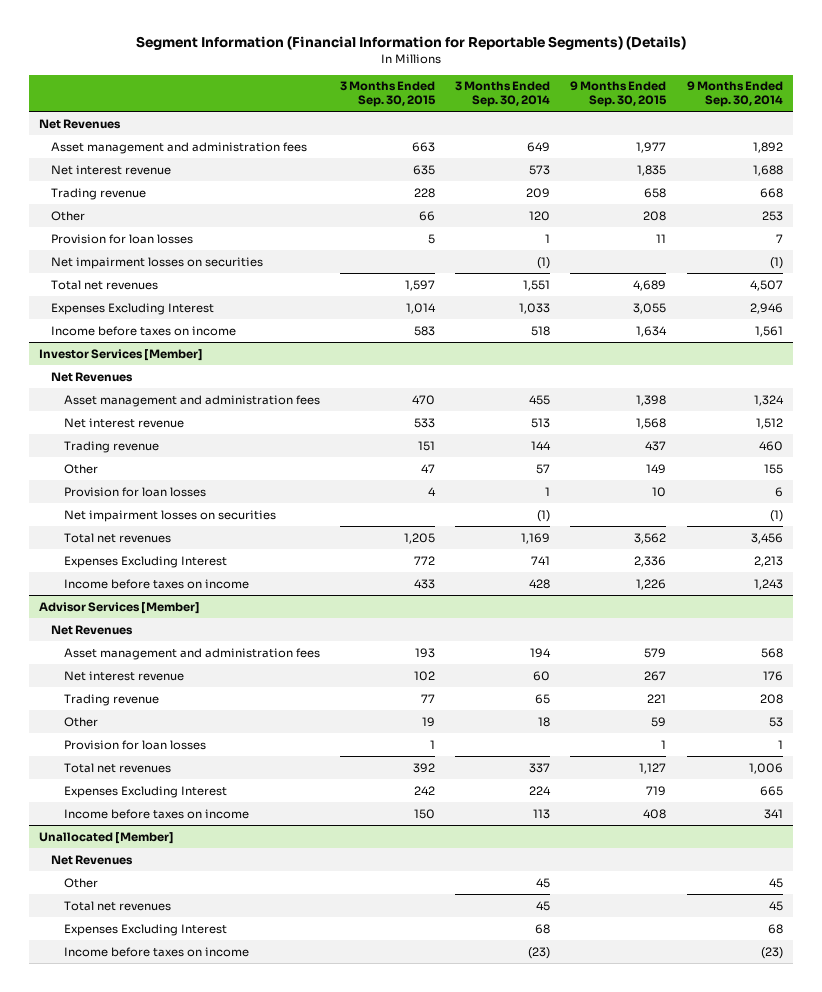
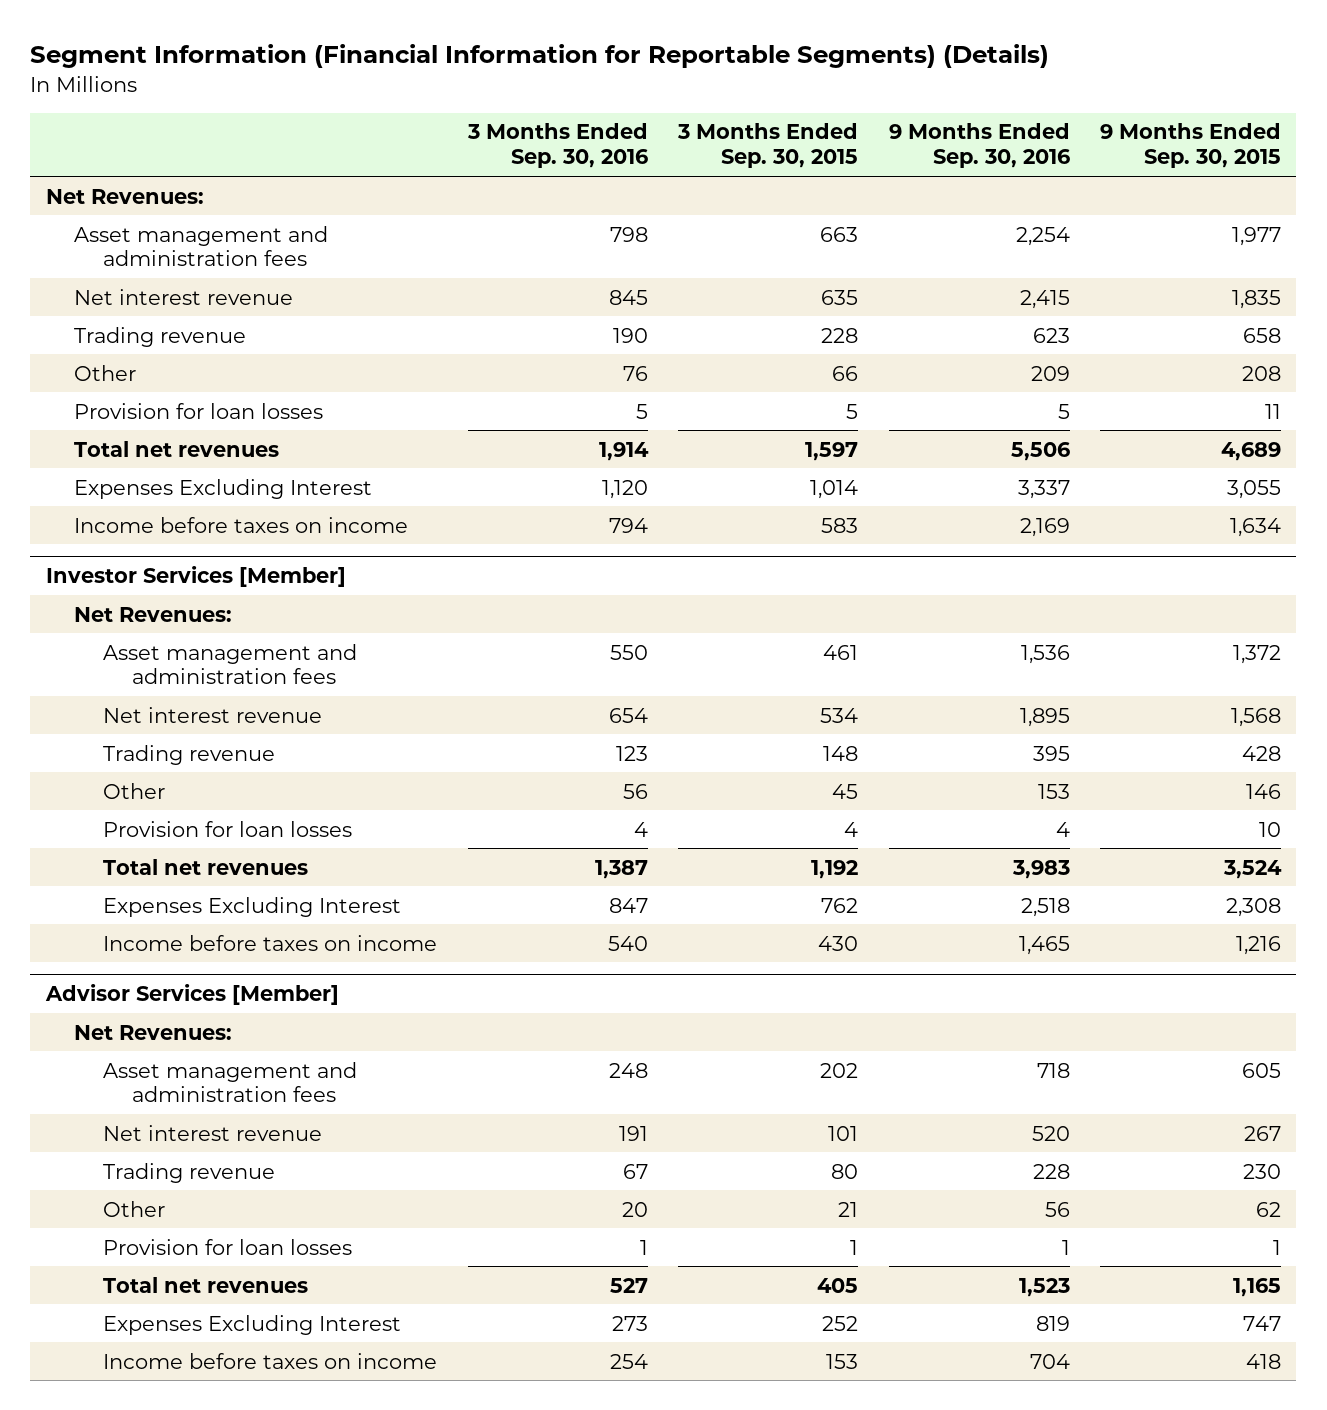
- | 3 Months Ended Sep. 30, 2015 | 3 Months Ended Sep. 30, 2014 | 9 Months Ended Sep. 30, 2015 | 9 Months Ended Sep. 30, 2014
+ | 3 Months Ended Sep. 30, 2016 | 3 Months Ended Sep. 30, 2015 | 9 Months Ended Sep. 30, 2016 | 9 Months Ended Sep. 30, 2015
- Net Revenues
+ Net Revenues:
- Net impairment losses on securities | | (1) | | (1)
@ Investor Services [Member]
- Net Revenues
- Asset management and administration fees | 470 | 455 | 1,398 | 1,324
- Net interest revenue | 533 | 513 | 1,568 | 1,512
- Trading revenue | 151 | 144 | 437 | 460
- Other | 47 | 57 | 149 | 155
+ Net Revenues:
+ Asset management and administration fees | 550 | 461 | 1,536 | 1,372
+ Net interest revenue | 654 | 534 | 1,895 | 1,568
+ Trading revenue | 123 | 148 | 395 | 428
+ Other | 56 | 45 | 153 | 146
- Net impairment losses on securities | | (1) | | (1)
- Total net revenues | 1,205 | 1,169 | 3,562 | 3,456
- Expenses Excluding Interest | 772 | 741 | 2,336 | 2,213
- Income before taxes on income | 433 | 428 | 1,226 | 1,243
+ Total net revenues | 1,387 | 1,192 | 3,983 | 3,524
+ Expenses Excluding Interest | 847 | 762 | 2,518 | 2,308
+ Income before taxes on income | 540 | 430 | 1,465 | 1,216
@ Advisor Services [Member]
- Net Revenues
- Asset management and administration fees | 193 | 194 | 579 | 568
- Net interest revenue | 102 | 60 | 267 | 176
- Trading revenue | 77 | 65 | 221 | 208
- Other | 19 | 18 | 59 | 53
+ Net Revenues:
+ Asset management and administration fees | 248 | 202 | 718 | 605
+ Net interest revenue | 191 | 101 | 520 | 267
+ Trading revenue | 67 | 80 | 228 | 230
+ Other | 20 | 21 | 56 | 62
- Total net revenues | 392 | 337 | 1,127 | 1,006
- Expenses Excluding Interest | 242 | 224 | 719 | 665
- Income before taxes on income | 150 | 113 | 408 | 341
- Unallocated [Member]
- Net Revenues
- Other | | 45 | | 45
- Total net revenues | | 45 | | 45
- Expenses Excluding Interest | | 68 | | 68
- Income before taxes on income | | (23) | | (23)
@ Advisor Services [Member]
+ Total net revenues | 527 | 405 | 1,523 | 1,165
+ Expenses Excluding Interest | 273 | 252 | 819 | 747
+ Income before taxes on income | 254 | 153 | 704 | 418

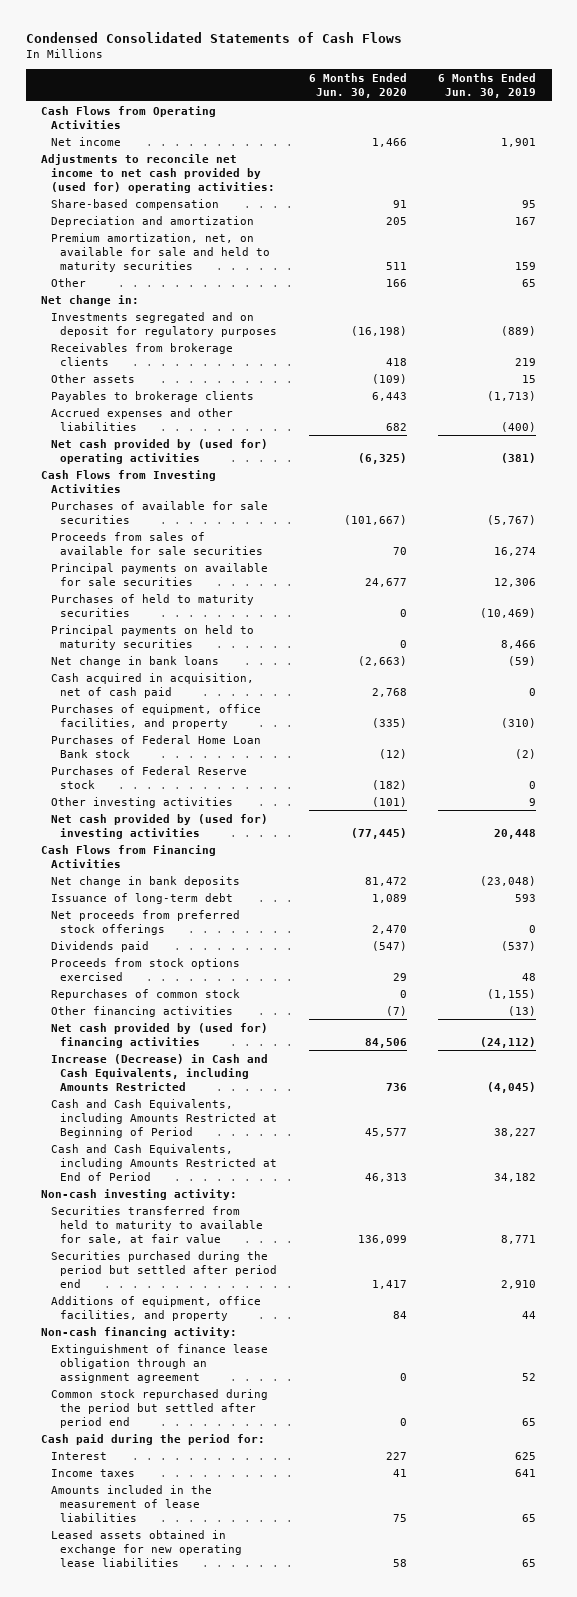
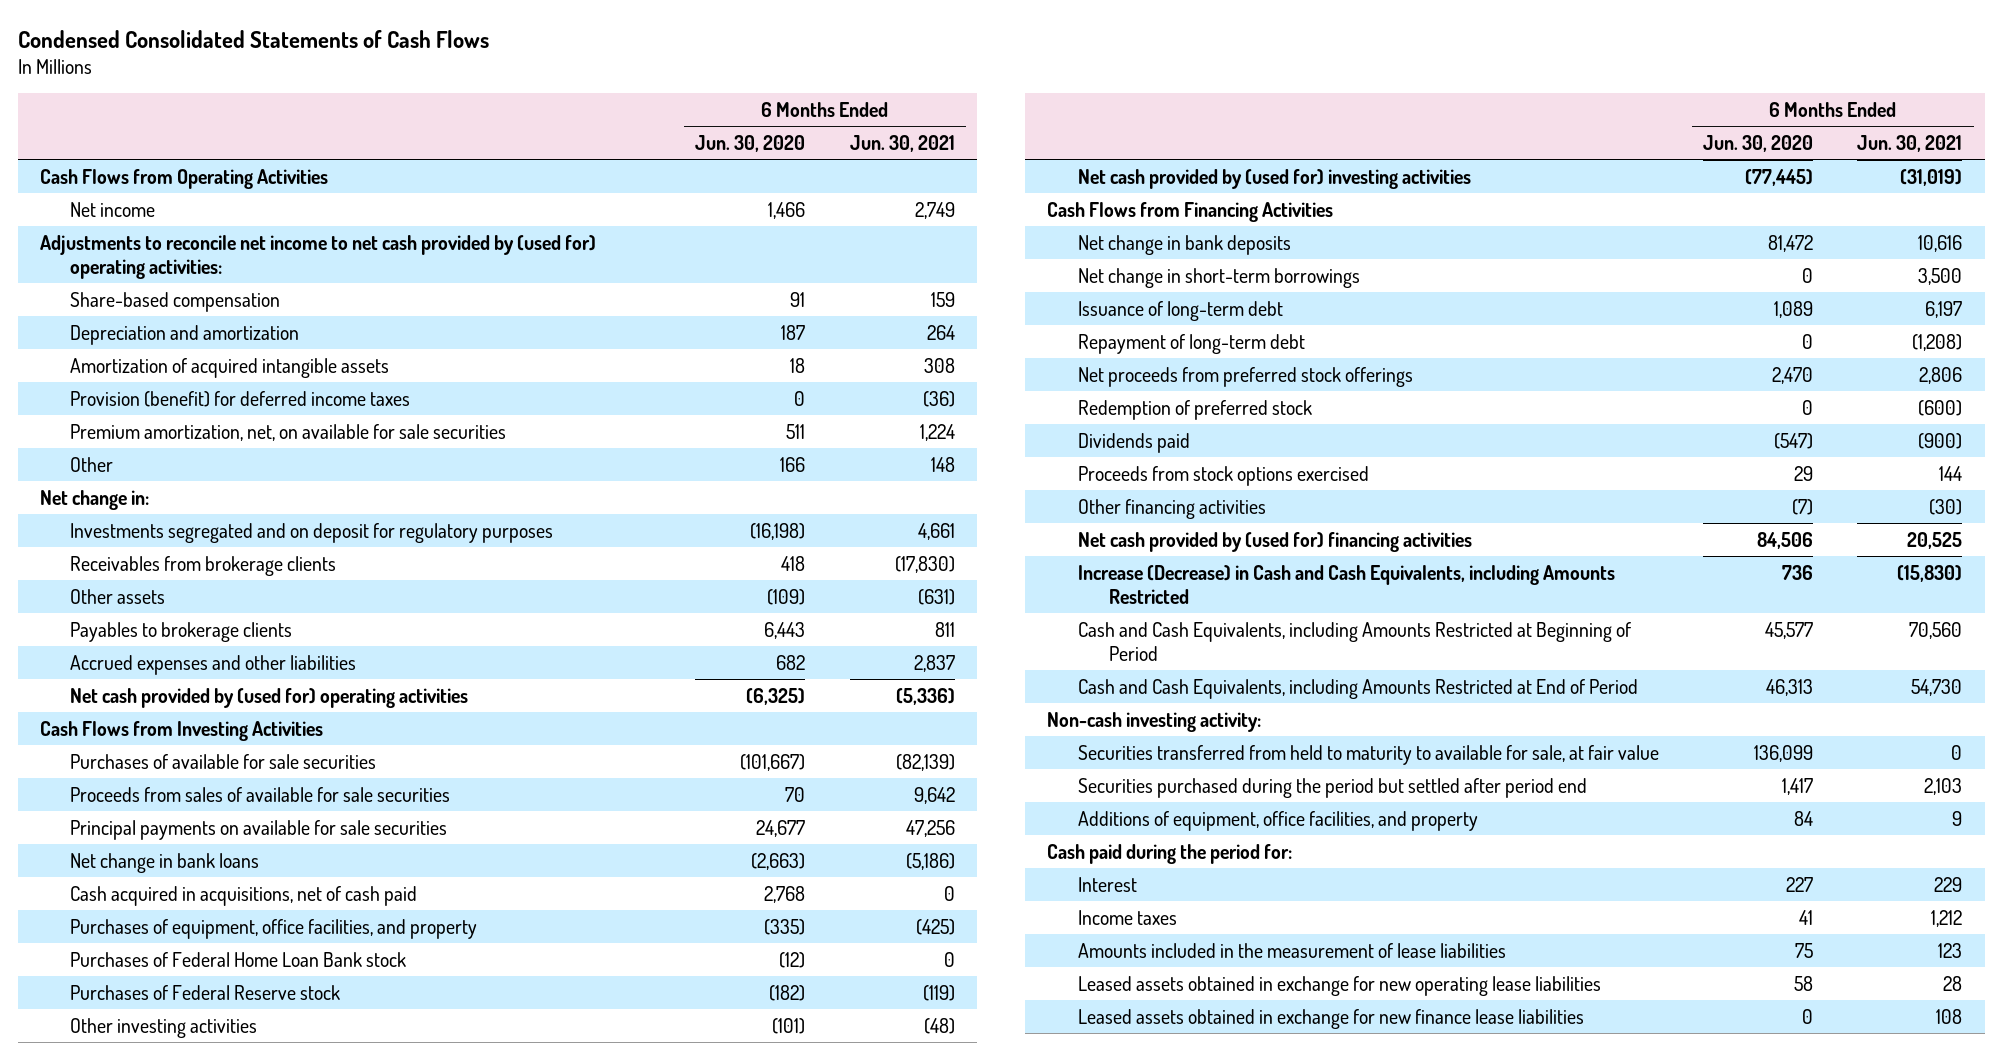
- | 6 Months Ended Jun. 30, 2020 | 6 Months Ended Jun. 30, 2019
+ | 6 Months Ended Jun. 30, 2020 | 6 Months Ended Jun. 30, 2021
- Depreciation and amortization | 205 | 167
- Premium amortization, net, on available for sale and held to maturity securities | 511 | 159
+ Depreciation and amortization | 187 | 264
+ Amortization of acquired intangible assets | 18 | 308
+ Provision (benefit) for deferred income taxes | 0 | (36)
+ Premium amortization, net, on available for sale securities | 511 | 1,224
- Purchases of held to maturity securities | 0 | (10,469)
- Principal payments on held to maturity securities | 0 | 8,466
- Cash acquired in acquisition, net of cash paid | 2,768 | 0
+ Cash acquired in acquisitions, net of cash paid | 2,768 | 0
+ Net change in short-term borrowings | 0 | 3,500
+ Repayment of long-term debt | 0 | (1,208)
+ Redemption of preferred stock | 0 | (600)
- Repurchases of common stock | 0 | (1,155)
- Non-cash financing activity:
- Extinguishment of finance lease obligation through an assignment agreement | 0 | 52
- Common stock repurchased during the period but settled after period end | 0 | 65
+ Leased assets obtained in exchange for new finance lease liabilities | 0 | 108

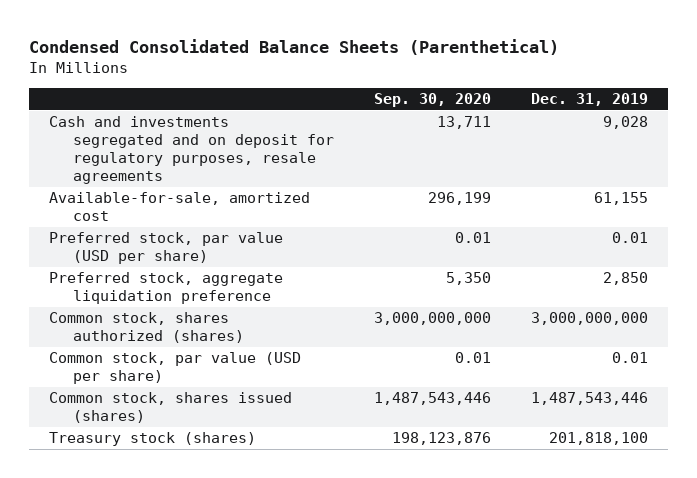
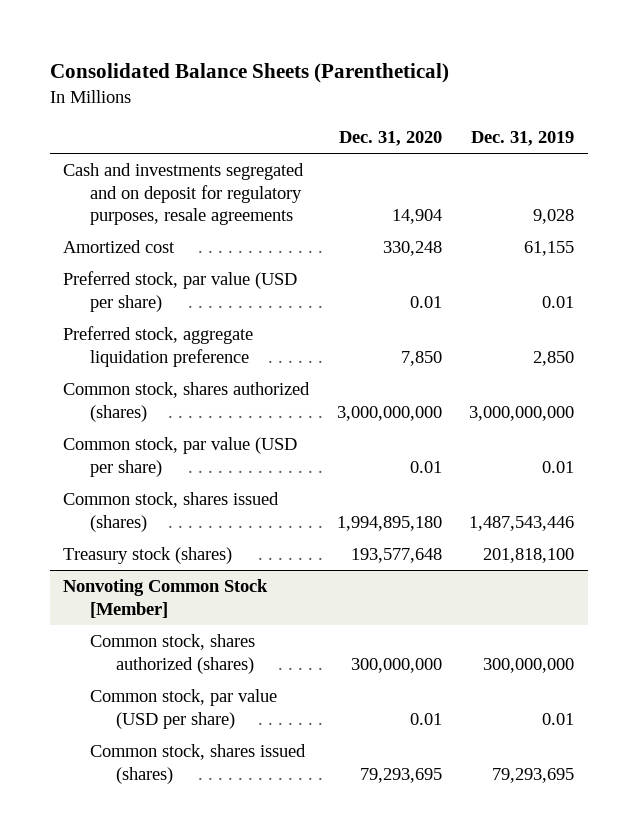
- Condensed Consolidated Balance Sheets (Parenthetical)
+ Consolidated Balance Sheets (Parenthetical)
- | Sep. 30, 2020 | Dec. 31, 2019
+ | Dec. 31, 2020 | Dec. 31, 2019
- Available-for-sale, amortized cost | 296,199 | 61,155
+ Amortized cost | 330,248 | 61,155
+ Nonvoting Common Stock [Member]
+ Common stock, shares authorized (shares) | 300,000,000 | 300,000,000
+ Common stock, par value (USD per share) | 0.01 | 0.01
+ Common stock, shares issued (shares) | 79,293,695 | 79,293,695

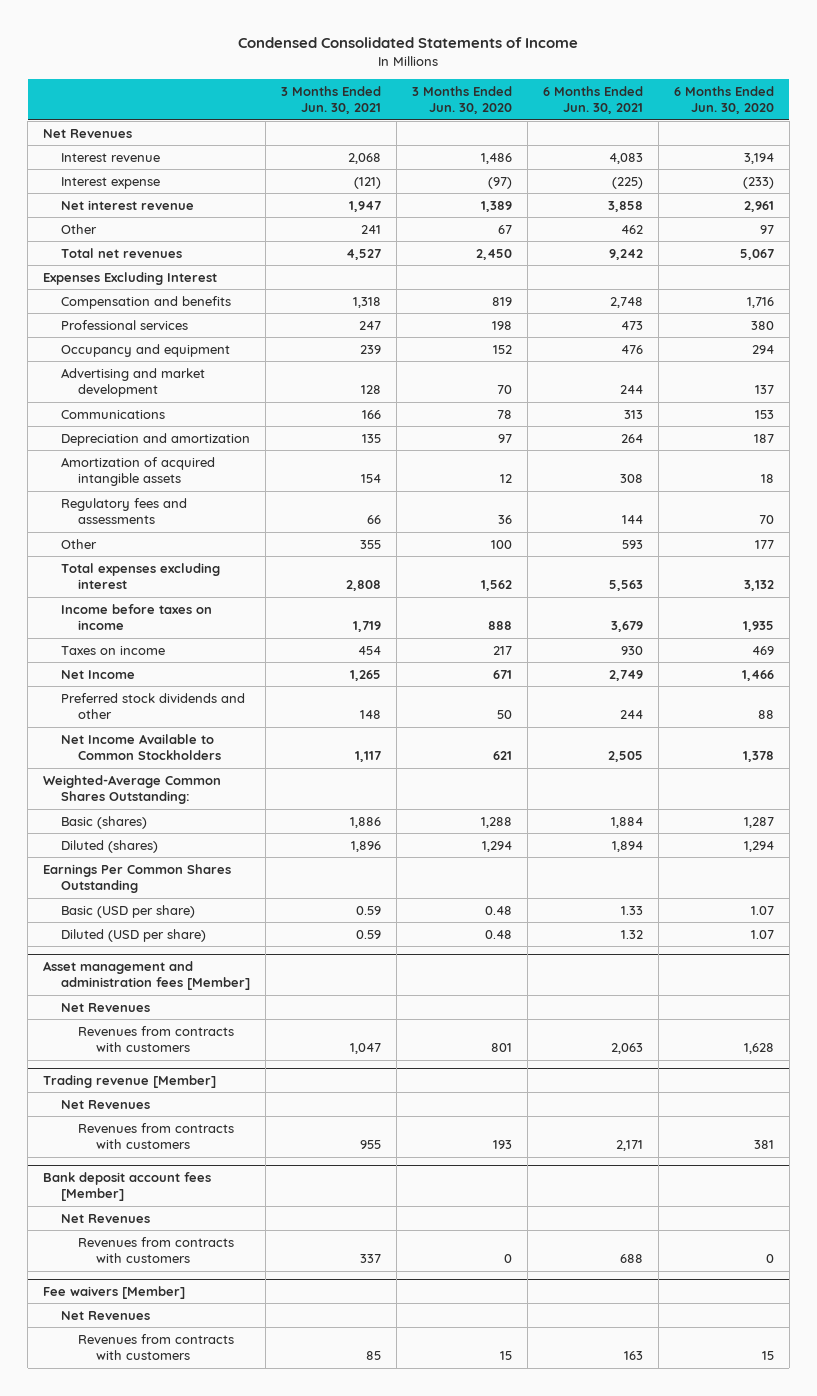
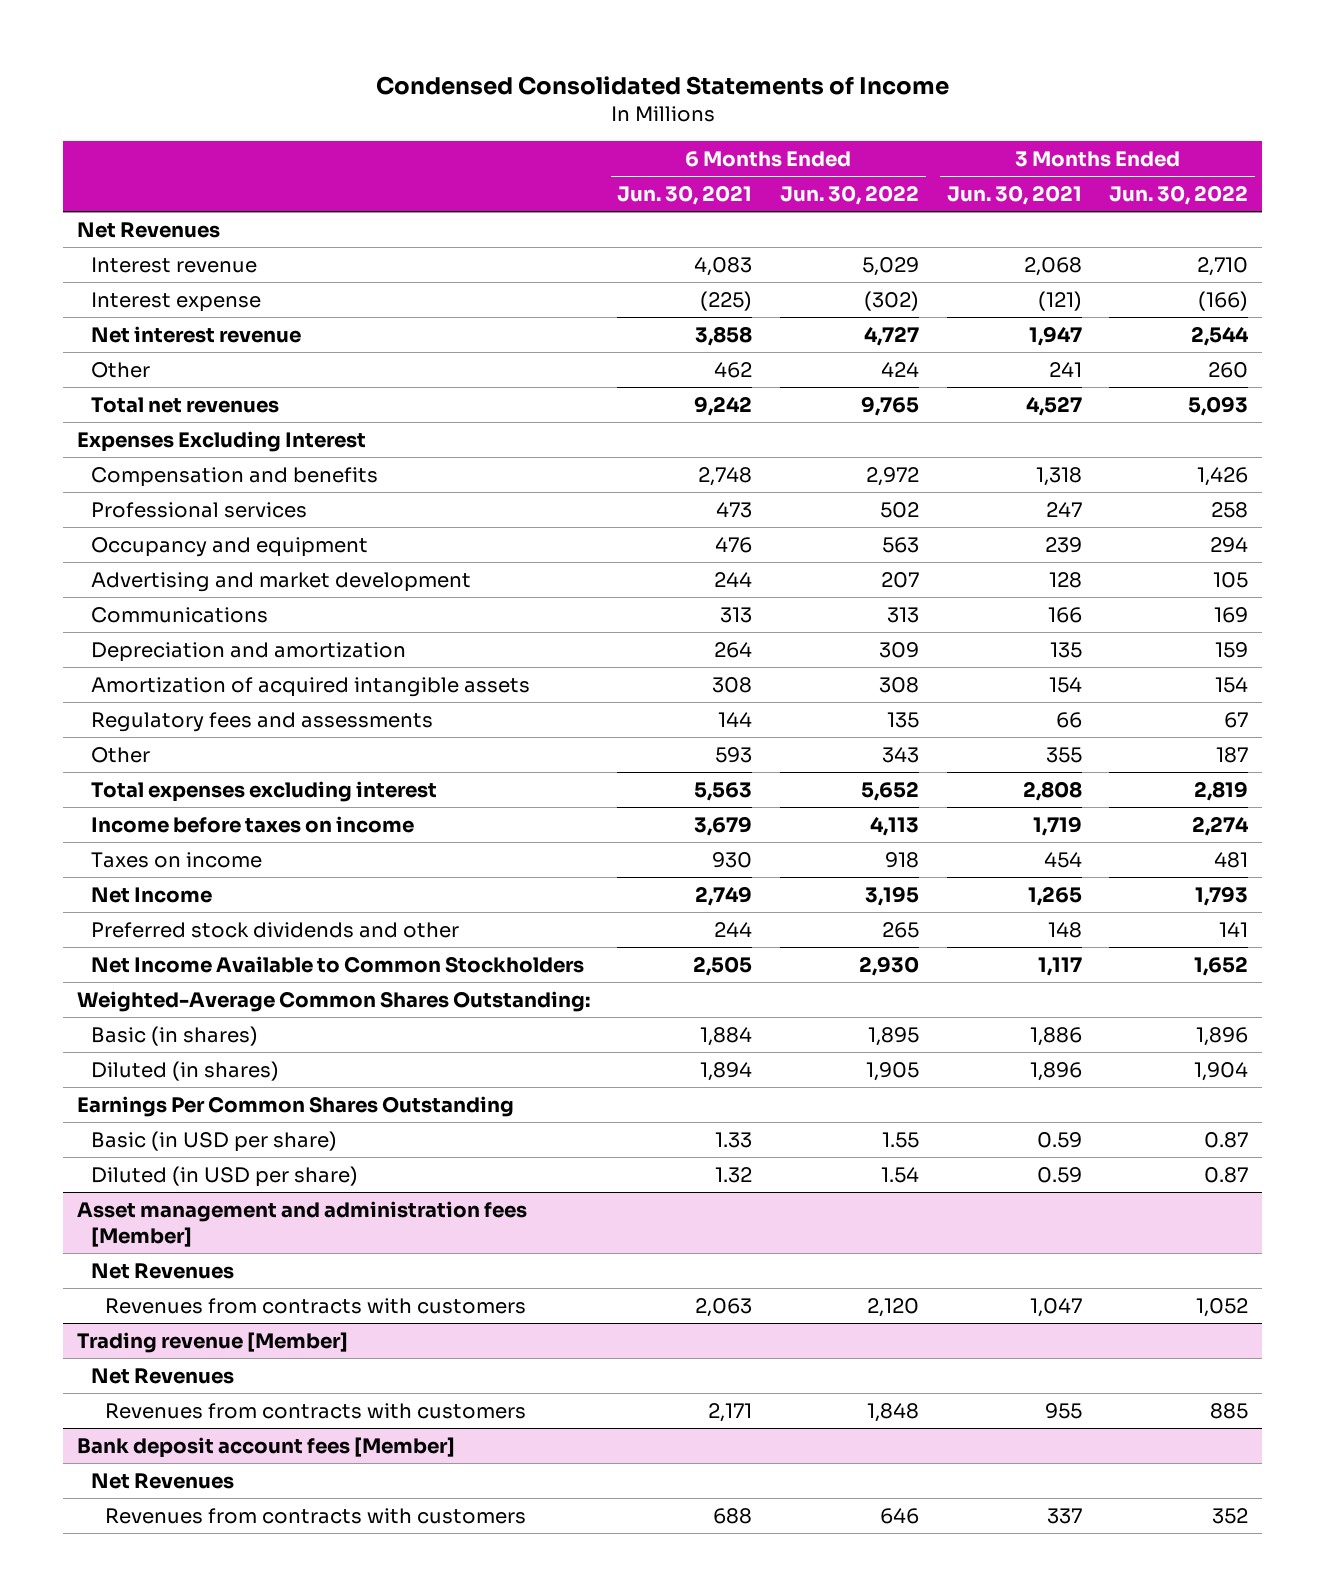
- | 3 Months Ended Jun. 30, 2021 | 3 Months Ended Jun. 30, 2020 | 6 Months Ended Jun. 30, 2021 | 6 Months Ended Jun. 30, 2020
+ | 6 Months Ended Jun. 30, 2021 | 6 Months Ended Jun. 30, 2022 | 3 Months Ended Jun. 30, 2021 | 3 Months Ended Jun. 30, 2022
- Basic (shares) | 1,886 | 1,288 | 1,884 | 1,287
- Diluted (shares) | 1,896 | 1,294 | 1,894 | 1,294
+ Basic (in shares) | 1,884 | 1,895 | 1,886 | 1,896
+ Diluted (in shares) | 1,894 | 1,905 | 1,896 | 1,904
- Basic (USD per share) | 0.59 | 0.48 | 1.33 | 1.07
- Diluted (USD per share) | 0.59 | 0.48 | 1.32 | 1.07
+ Basic (in USD per share) | 1.33 | 1.55 | 0.59 | 0.87
+ Diluted (in USD per share) | 1.32 | 1.54 | 0.59 | 0.87
- Fee waivers [Member]
- Net Revenues
- Revenues from contracts with customers | 85 | 15 | 163 | 15

